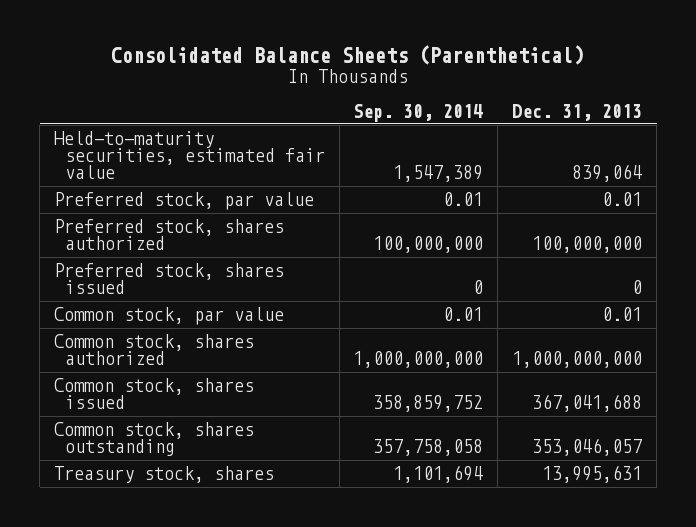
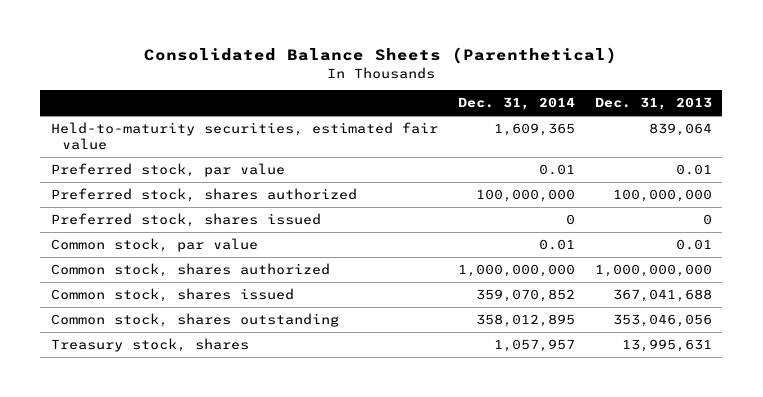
- | Sep. 30, 2014 | Dec. 31, 2013
+ | Dec. 31, 2014 | Dec. 31, 2013
- Common stock, shares outstanding | 357,758,058 | 353,046,057
+ Common stock, shares outstanding | 358,012,895 | 353,046,056

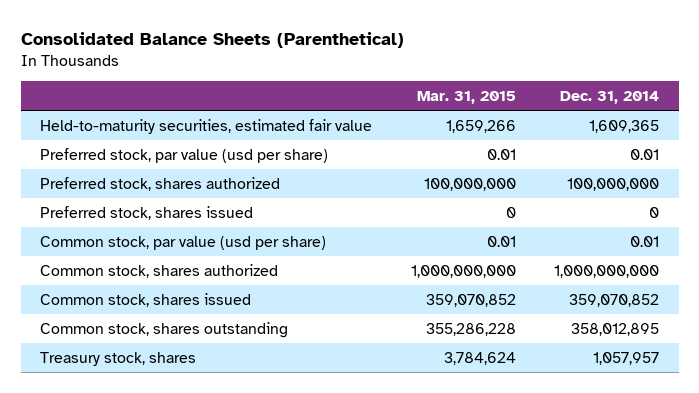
- | Dec. 31, 2014 | Dec. 31, 2013
+ | Mar. 31, 2015 | Dec. 31, 2014
- Preferred stock, par value | 0.01 | 0.01
+ Preferred stock, par value (usd per share) | 0.01 | 0.01
- Common stock, par value | 0.01 | 0.01
+ Common stock, par value (usd per share) | 0.01 | 0.01

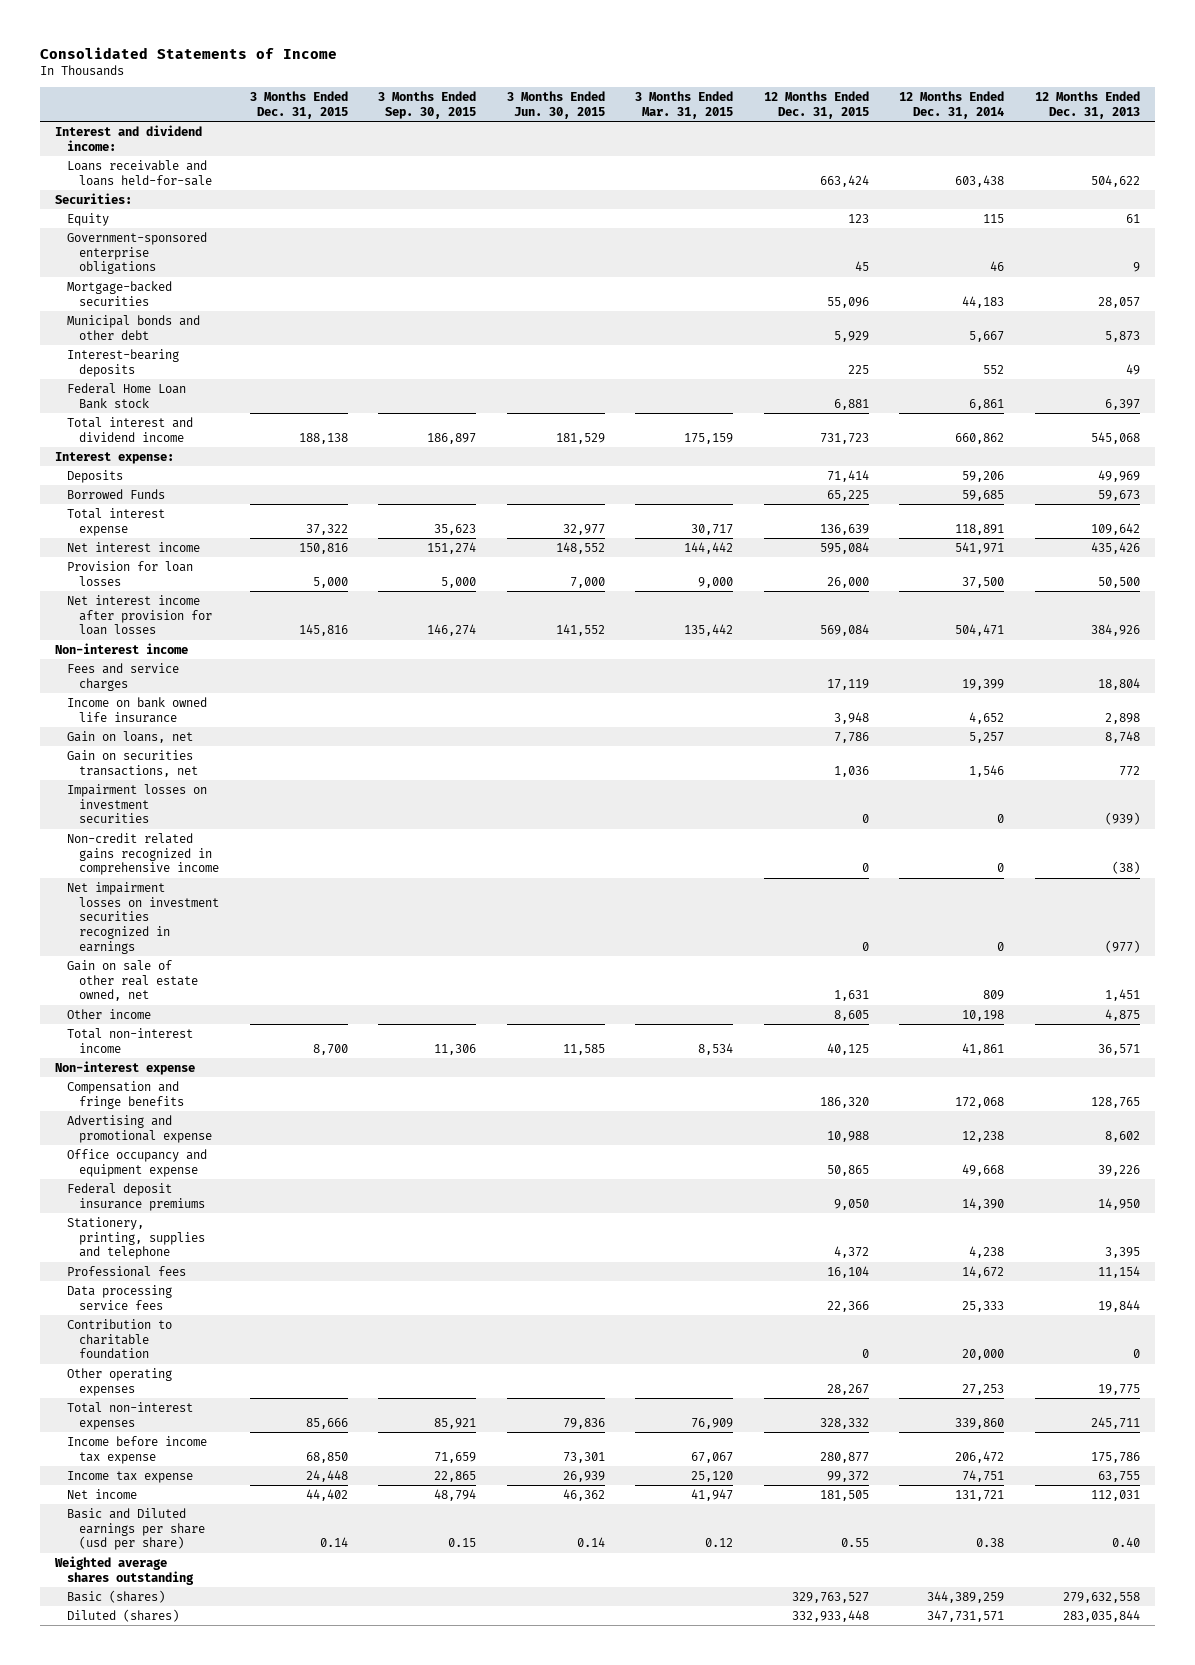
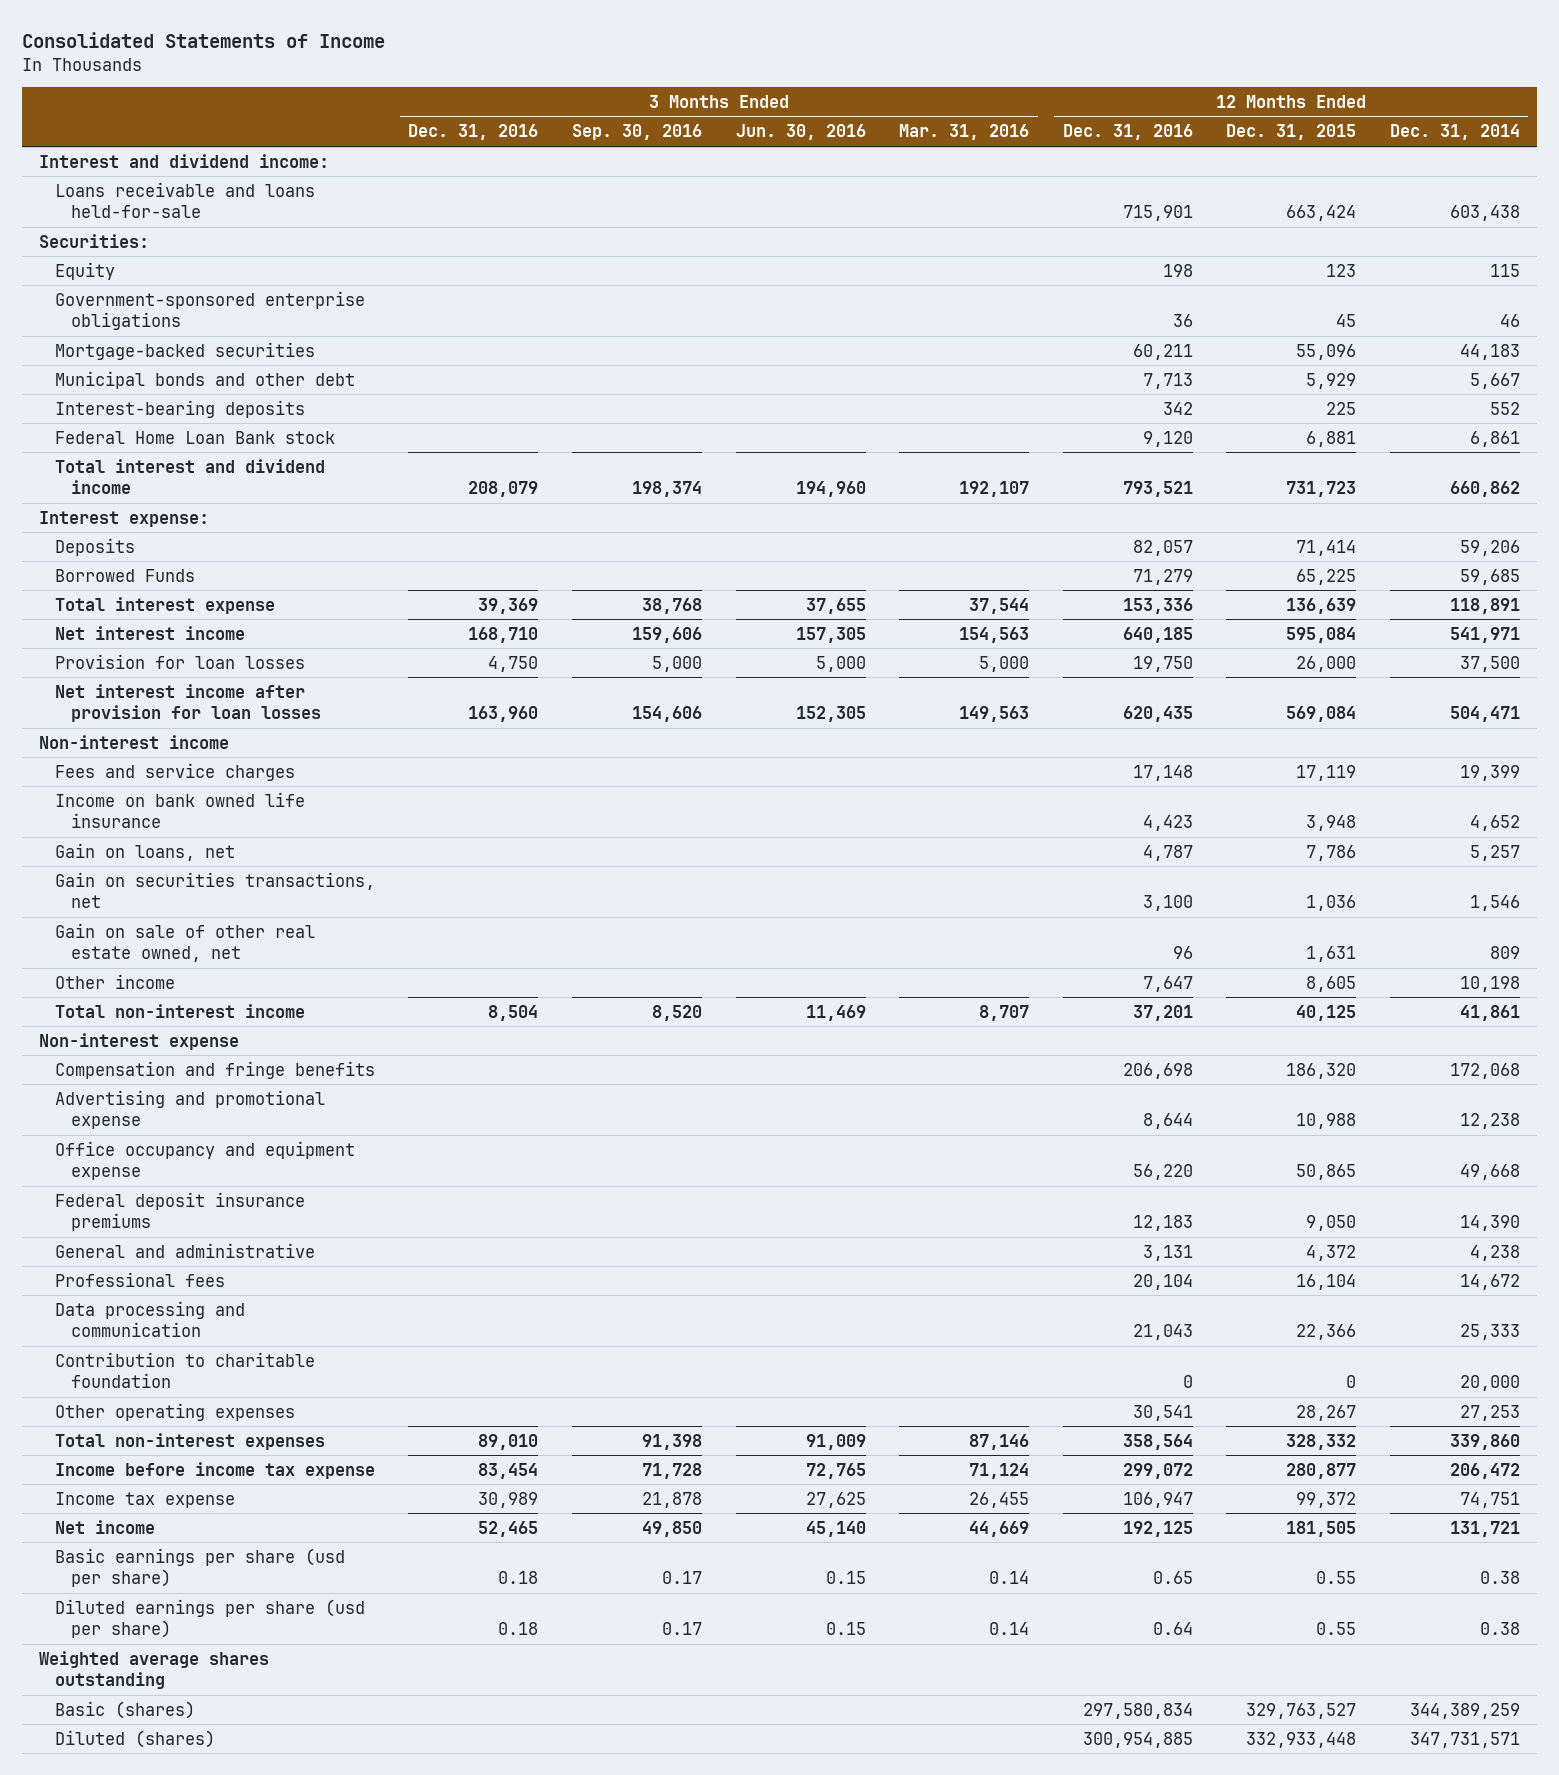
- | 3 Months Ended Dec. 31, 2015 | 3 Months Ended Sep. 30, 2015 | 3 Months Ended Jun. 30, 2015 | 3 Months Ended Mar. 31, 2015 | 12 Months Ended Dec. 31, 2015 | 12 Months Ended Dec. 31, 2014 | 12 Months Ended Dec. 31, 2013
+ | 3 Months Ended Dec. 31, 2016 | 3 Months Ended Sep. 30, 2016 | 3 Months Ended Jun. 30, 2016 | 3 Months Ended Mar. 31, 2016 | 12 Months Ended Dec. 31, 2016 | 12 Months Ended Dec. 31, 2015 | 12 Months Ended Dec. 31, 2014
- Impairment losses on investment securities | | | | | 0 | 0 | (939)
- Non-credit related gains recognized in comprehensive income | | | | | 0 | 0 | (38)
- Net impairment losses on investment securities recognized in earnings | | | | | 0 | 0 | (977)
- Stationery, printing, supplies and telephone | | | | | 4,372 | 4,238 | 3,395
+ General and administrative | | | | | 3,131 | 4,372 | 4,238
- Data processing service fees | | | | | 22,366 | 25,333 | 19,844
+ Data processing and communication | | | | | 21,043 | 22,366 | 25,333
- Basic and Diluted earnings per share (usd per share) | 0.14 | 0.15 | 0.14 | 0.12 | 0.55 | 0.38 | 0.40
+ Basic earnings per share (usd per share) | 0.18 | 0.17 | 0.15 | 0.14 | 0.65 | 0.55 | 0.38
+ Diluted earnings per share (usd per share) | 0.18 | 0.17 | 0.15 | 0.14 | 0.64 | 0.55 | 0.38

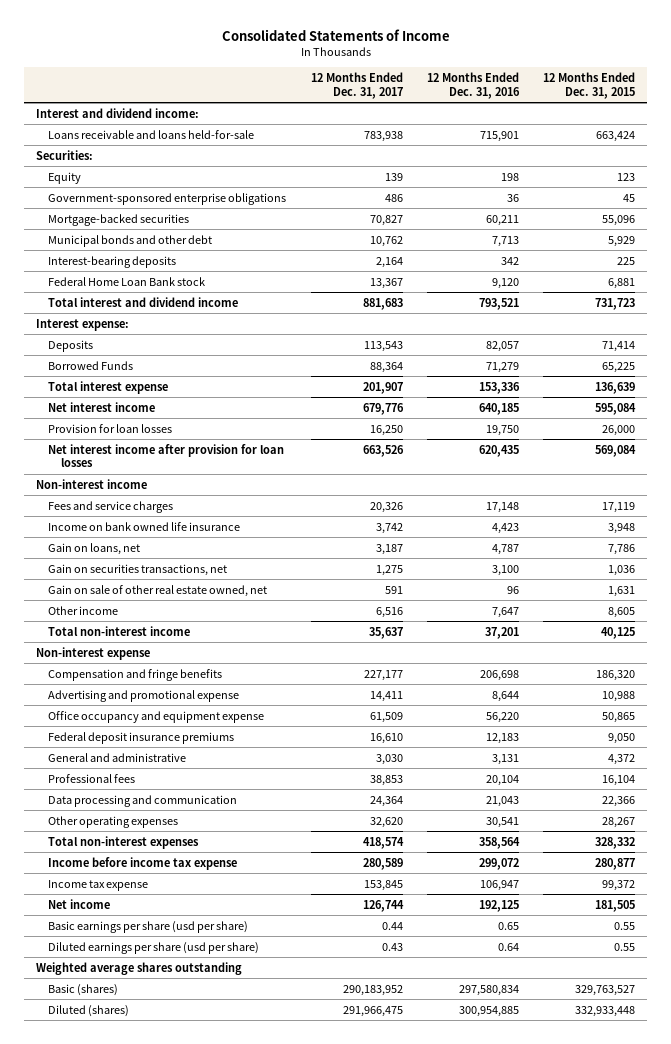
- | 3 Months Ended Dec. 31, 2016 | 3 Months Ended Sep. 30, 2016 | 3 Months Ended Jun. 30, 2016 | 3 Months Ended Mar. 31, 2016 | 12 Months Ended Dec. 31, 2016 | 12 Months Ended Dec. 31, 2015 | 12 Months Ended Dec. 31, 2014
+ | 12 Months Ended Dec. 31, 2017 | 12 Months Ended Dec. 31, 2016 | 12 Months Ended Dec. 31, 2015
- Contribution to charitable foundation | | | | | 0 | 0 | 20,000

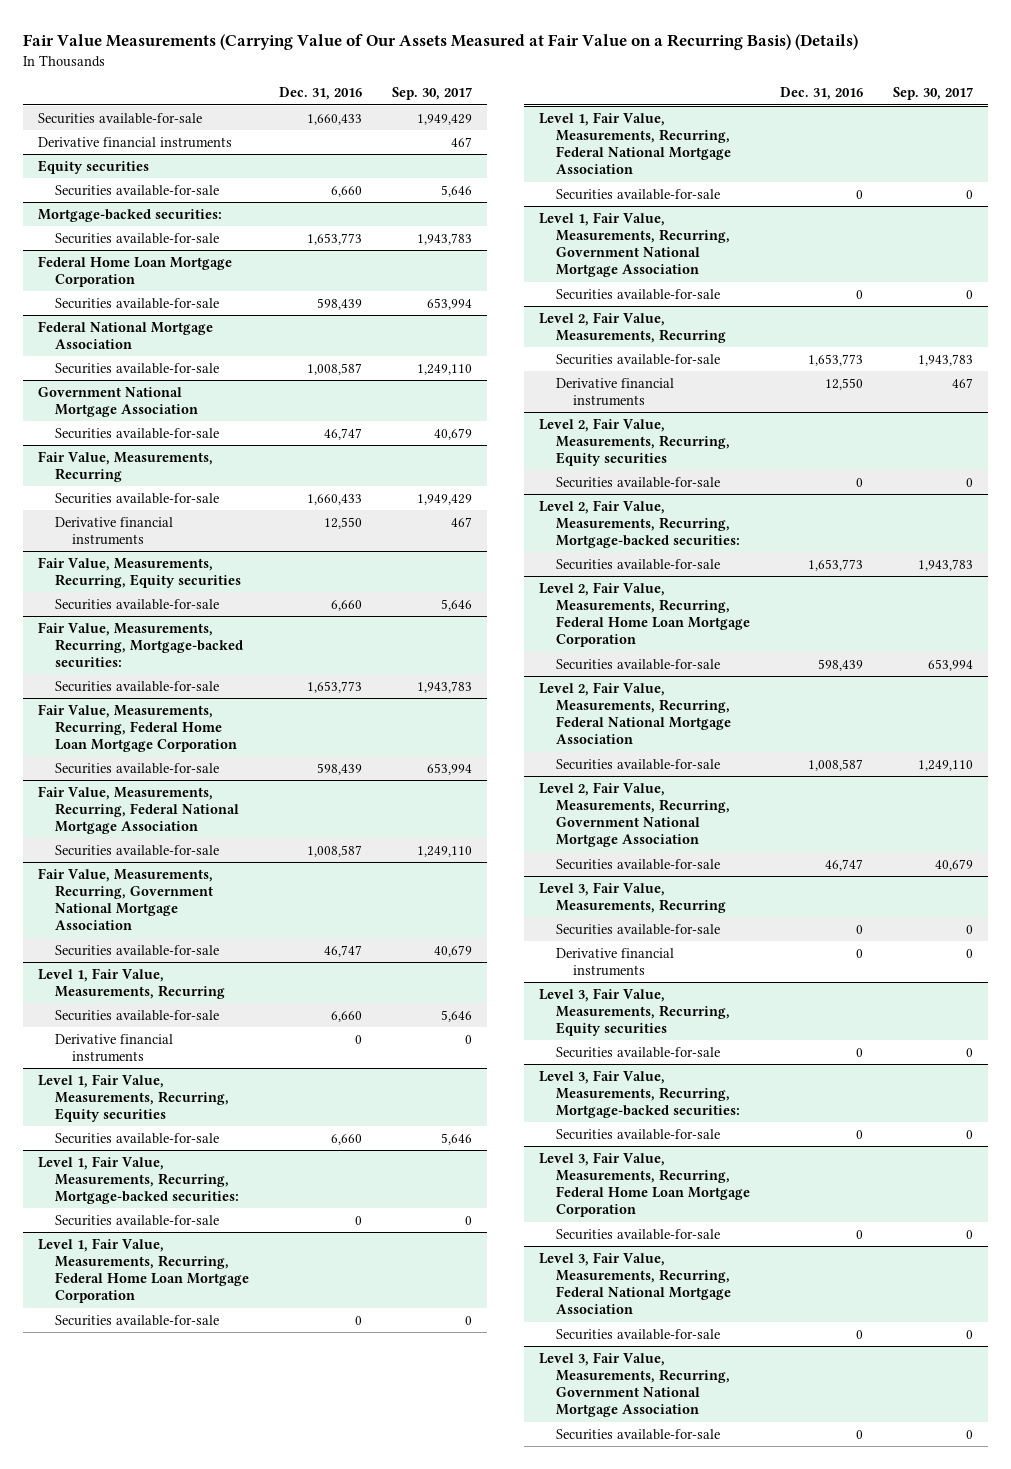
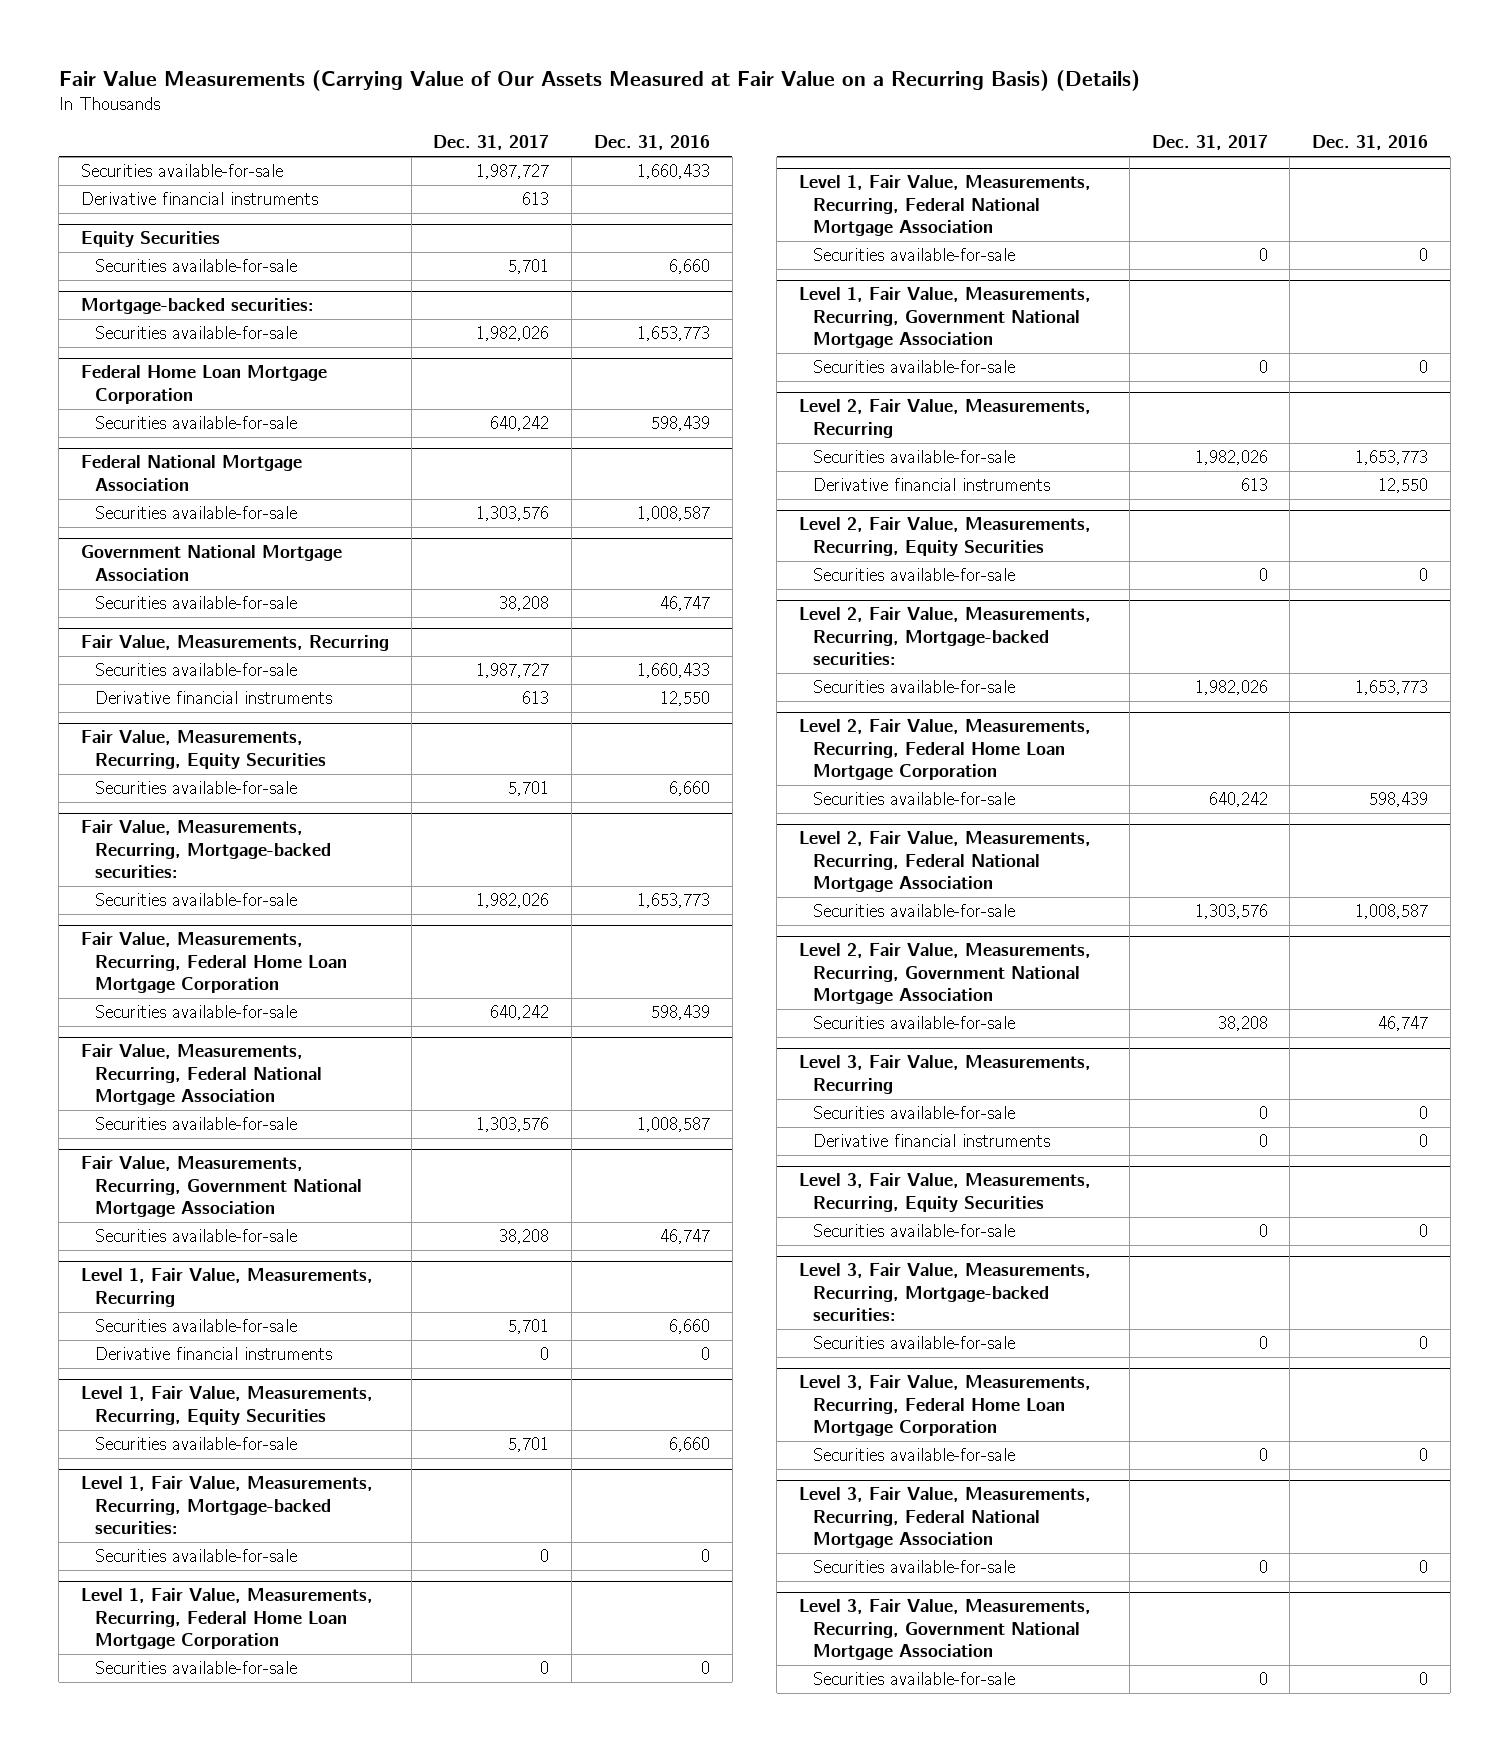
- | Dec. 31, 2016 | Sep. 30, 2017
+ | Dec. 31, 2017 | Dec. 31, 2016
- Equity securities
+ Equity Securities
- Fair Value, Measurements, Recurring, Equity securities
+ Fair Value, Measurements, Recurring, Equity Securities
- Level 1, Fair Value, Measurements, Recurring, Equity securities
+ Level 1, Fair Value, Measurements, Recurring, Equity Securities
- Level 2, Fair Value, Measurements, Recurring, Equity securities
+ Level 2, Fair Value, Measurements, Recurring, Equity Securities
- Level 3, Fair Value, Measurements, Recurring, Equity securities
+ Level 3, Fair Value, Measurements, Recurring, Equity Securities

